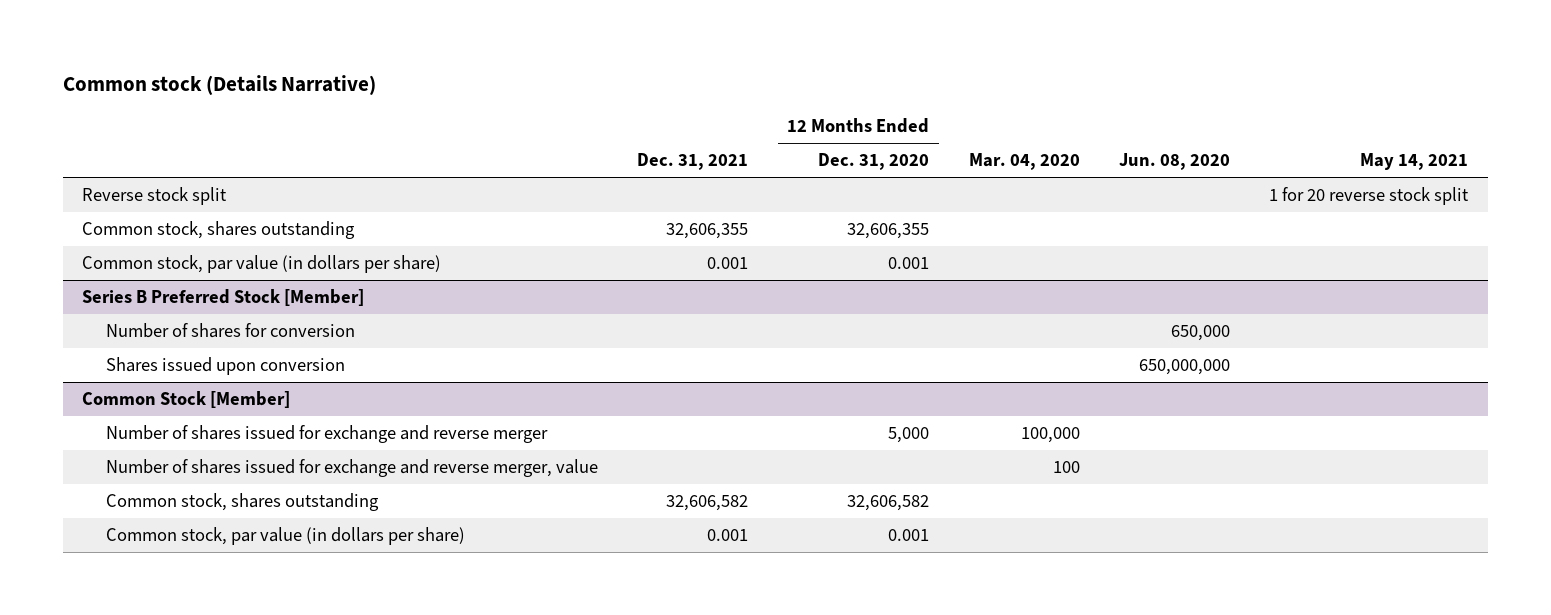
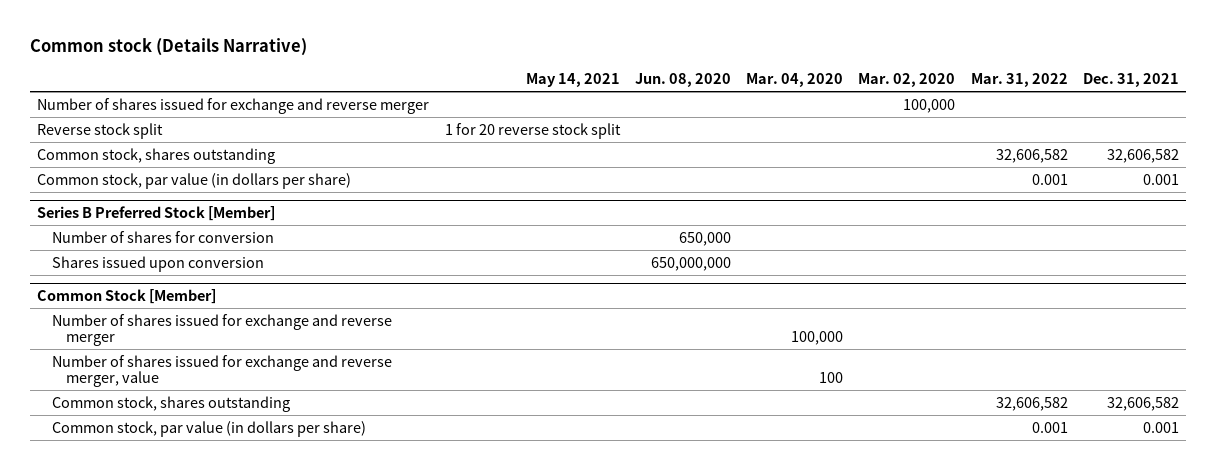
- | Dec. 31, 2021 | 12 Months Ended Dec. 31, 2020 | Mar. 04, 2020 | Jun. 08, 2020 | May 14, 2021
+ | May 14, 2021 | Jun. 08, 2020 | Mar. 04, 2020 | Mar. 02, 2020 | Mar. 31, 2022 | Dec. 31, 2021
+ Number of shares issued for exchange and reverse merger | | | | 100,000 | |
- Common stock, shares outstanding | 32,606,355 | 32,606,355 | | |
+ Common stock, shares outstanding | | | | | 32,606,582 | 32,606,582

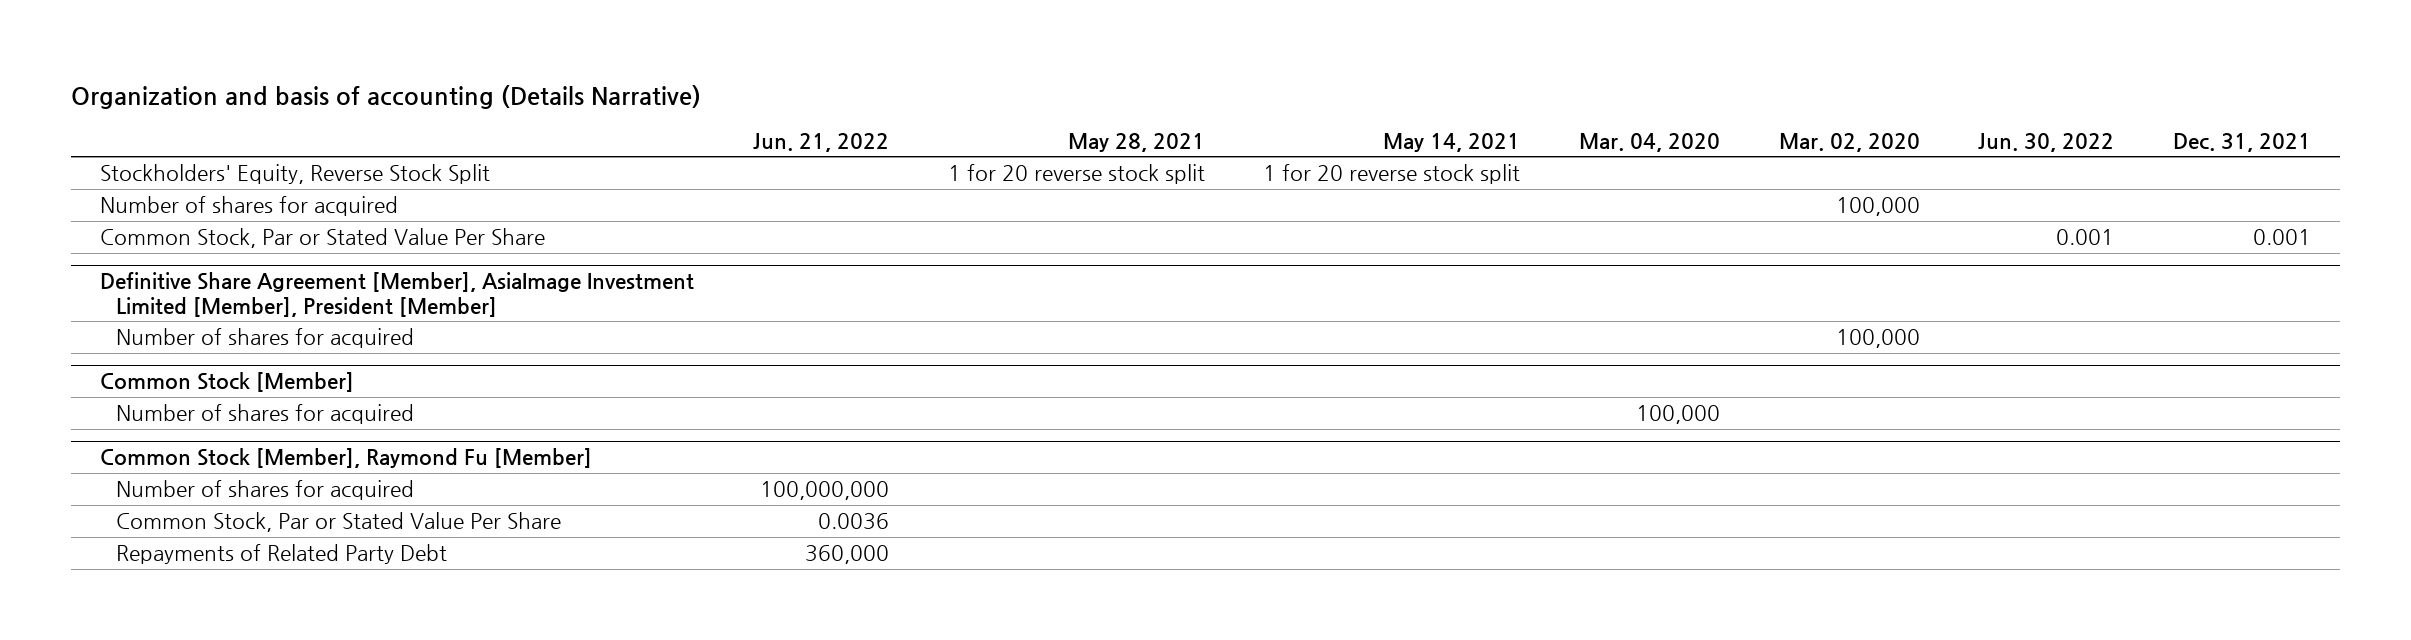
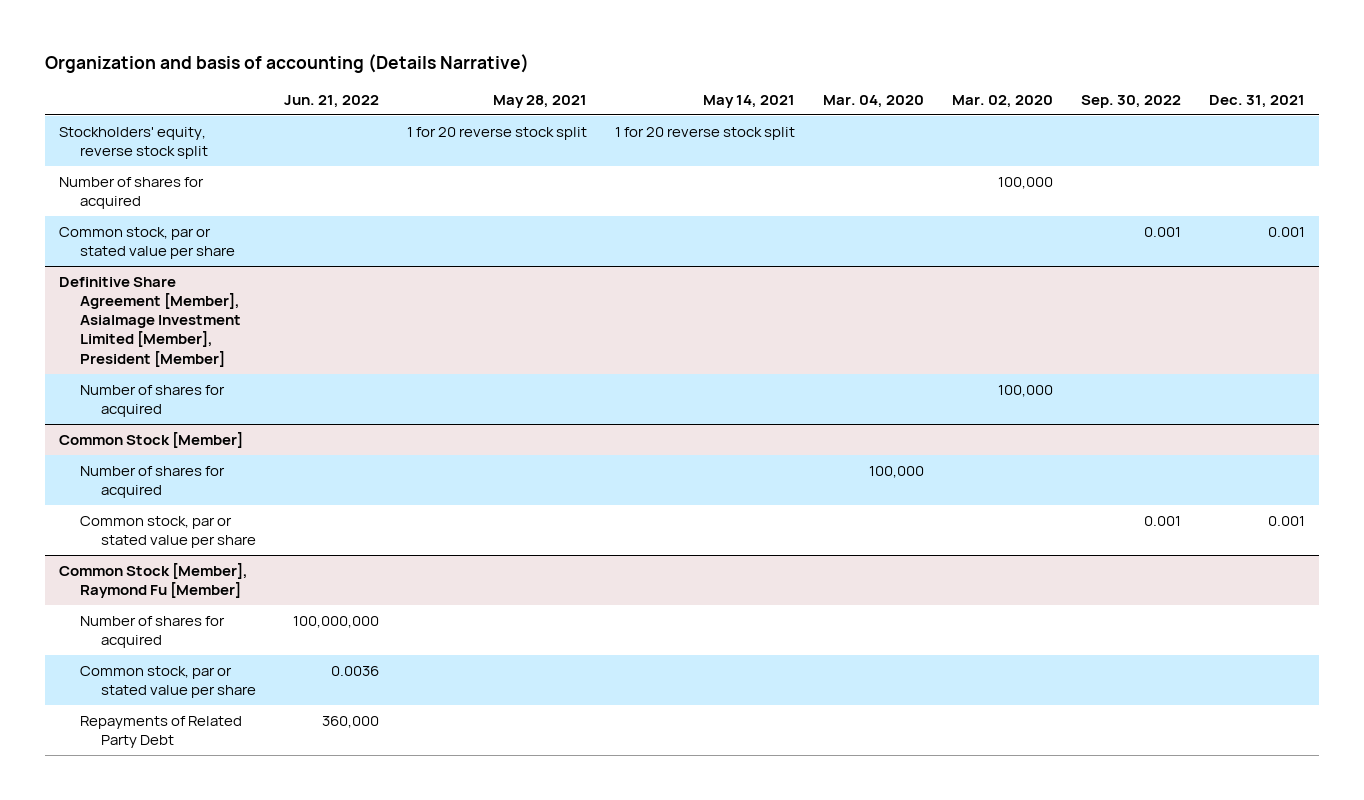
- | Jun. 21, 2022 | May 28, 2021 | May 14, 2021 | Mar. 04, 2020 | Mar. 02, 2020 | Jun. 30, 2022 | Dec. 31, 2021
+ | Jun. 21, 2022 | May 28, 2021 | May 14, 2021 | Mar. 04, 2020 | Mar. 02, 2020 | Sep. 30, 2022 | Dec. 31, 2021
- Stockholders' Equity, Reverse Stock Split | | 1 for 20 reverse stock split | 1 for 20 reverse stock split | | | |
+ Stockholders' equity, reverse stock split | | 1 for 20 reverse stock split | 1 for 20 reverse stock split | | | |
- Common Stock, Par or Stated Value Per Share | | | | | | 0.001 | 0.001
+ Common stock, par or stated value per share | | | | | | 0.001 | 0.001
@ Common Stock [Member]
+ Common stock, par or stated value per share | | | | | | 0.001 | 0.001
@ Common Stock [Member], Raymond Fu [Member]
- Common Stock, Par or Stated Value Per Share | 0.0036 | | | | | |
+ Common stock, par or stated value per share | 0.0036 | | | | | |

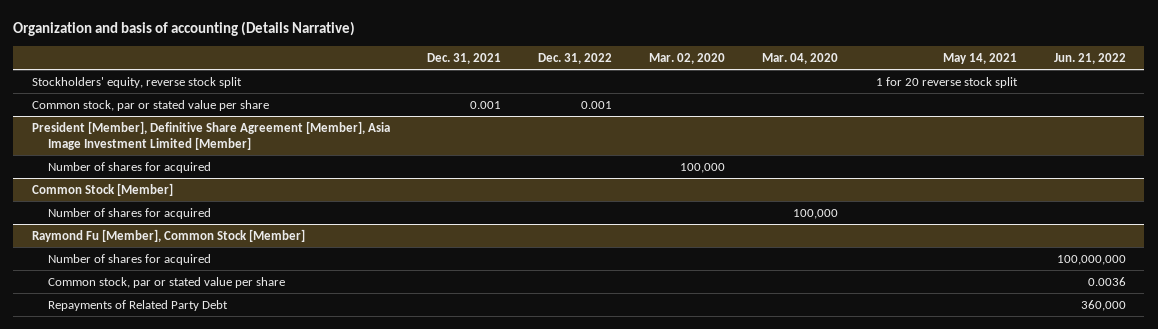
- | Jun. 21, 2022 | May 28, 2021 | May 14, 2021 | Mar. 04, 2020 | Mar. 02, 2020 | Sep. 30, 2022 | Dec. 31, 2021
+ | Dec. 31, 2021 | Dec. 31, 2022 | Mar. 02, 2020 | Mar. 04, 2020 | May 14, 2021 | Jun. 21, 2022
- Number of shares for acquired | | | | | 100,000 | |
- Definitive Share Agreement [Member], AsiaImage Investment Limited [Member], President [Member]
+ President [Member], Definitive Share Agreement [Member], Asia Image Investment Limited [Member]
@ Common Stock [Member]
- Common stock, par or stated value per share | | | | | | 0.001 | 0.001
- Common Stock [Member], Raymond Fu [Member]
+ Raymond Fu [Member], Common Stock [Member]

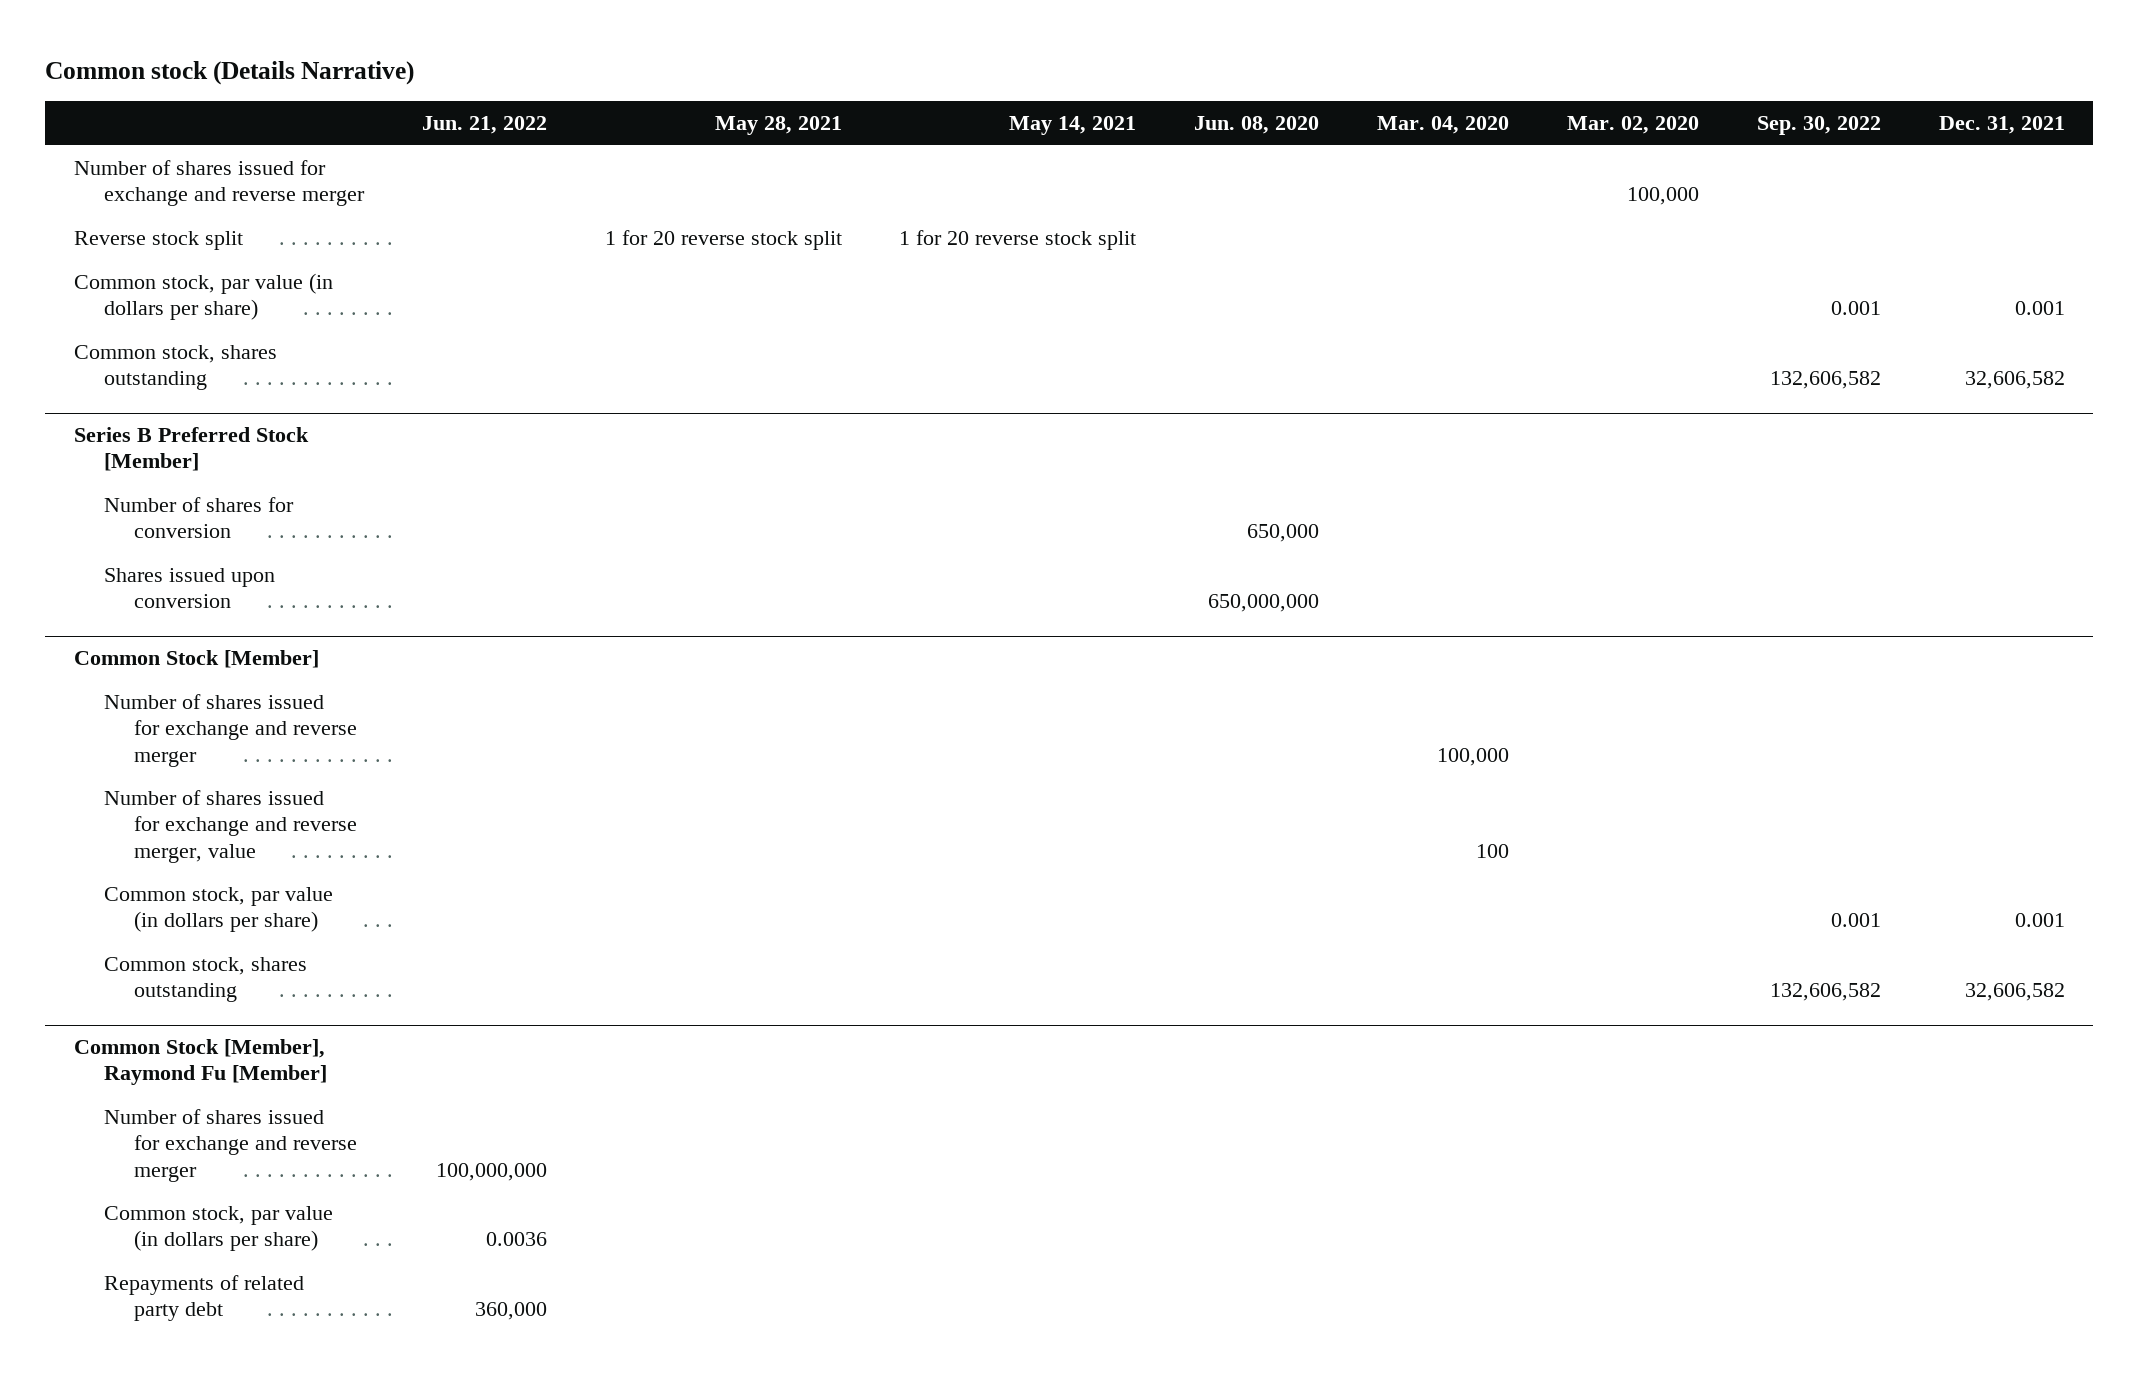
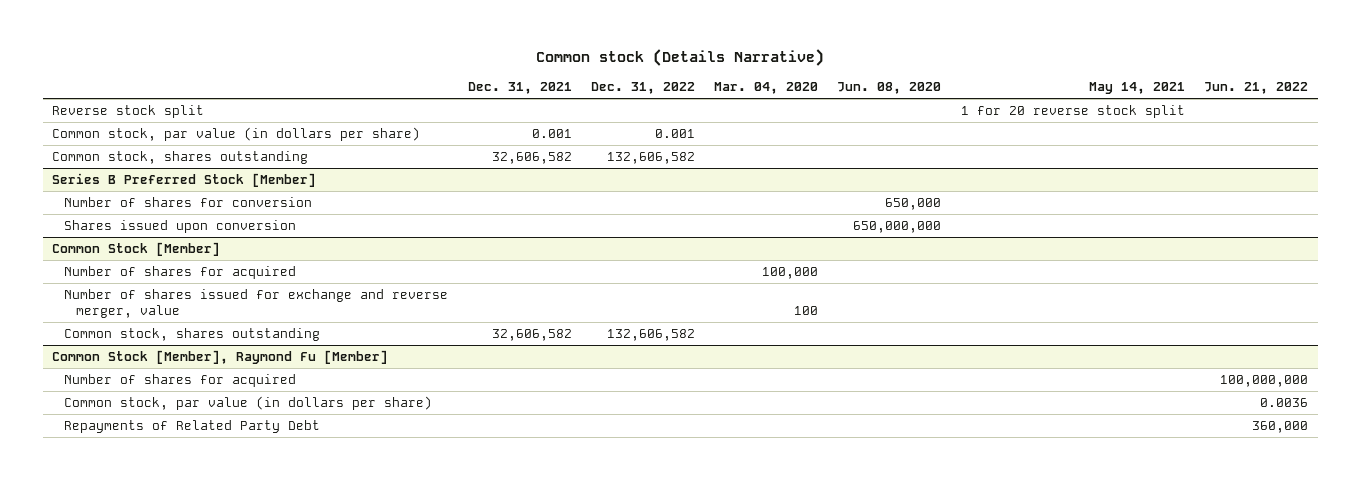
- | Jun. 21, 2022 | May 28, 2021 | May 14, 2021 | Jun. 08, 2020 | Mar. 04, 2020 | Mar. 02, 2020 | Sep. 30, 2022 | Dec. 31, 2021
+ | Dec. 31, 2021 | Dec. 31, 2022 | Mar. 04, 2020 | Jun. 08, 2020 | May 14, 2021 | Jun. 21, 2022
- Number of shares issued for exchange and reverse merger | | | | | | 100,000 | |
@ Common Stock [Member]
- Number of shares issued for exchange and reverse merger | | | | | 100,000 | | |
+ Number of shares for acquired | | | 100,000 | | |
- Common stock, par value (in dollars per share) | | | | | | | 0.001 | 0.001
@ Common Stock [Member], Raymond Fu [Member]
- Number of shares issued for exchange and reverse merger | 100,000,000 | | | | | | |
+ Number of shares for acquired | | | | | | 100,000,000
- Repayments of related party debt | 360,000 | | | | | | |
+ Repayments of Related Party Debt | | | | | | 360,000

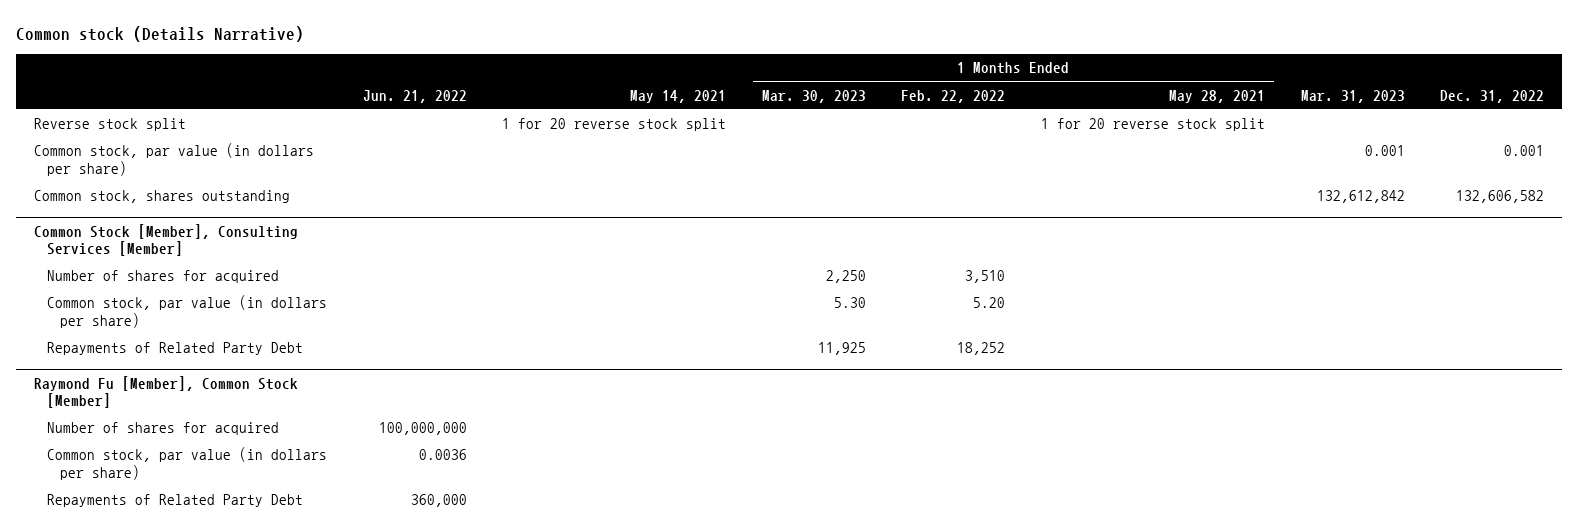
- | Dec. 31, 2021 | Dec. 31, 2022 | Mar. 04, 2020 | Jun. 08, 2020 | May 14, 2021 | Jun. 21, 2022
+ | Jun. 21, 2022 | May 14, 2021 | 1 Months Ended Mar. 30, 2023 | 1 Months Ended Feb. 22, 2022 | 1 Months Ended May 28, 2021 | Mar. 31, 2023 | Dec. 31, 2022
- Series B Preferred Stock [Member]
- Number of shares for conversion | | | | 650,000 | |
- Shares issued upon conversion | | | | 650,000,000 | |
- Common Stock [Member]
+ Common Stock [Member], Consulting Services [Member]
- Number of shares issued for exchange and reverse merger, value | | | 100 | | |
- Common stock, shares outstanding | 32,606,582 | 132,606,582 | | | |
- Common Stock [Member], Raymond Fu [Member]
+ Common stock, par value (in dollars per share) | | | 5.30 | 5.20 | | |
+ Repayments of Related Party Debt | | | 11,925 | 18,252 | | |
+ Raymond Fu [Member], Common Stock [Member]

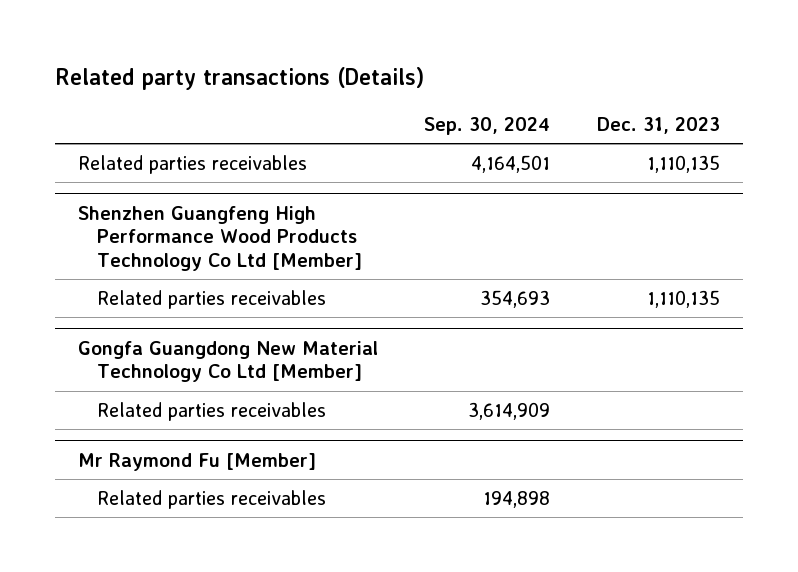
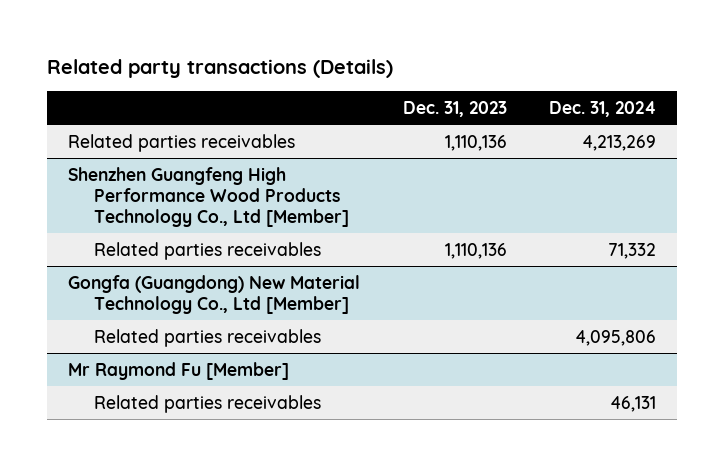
- | Sep. 30, 2024 | Dec. 31, 2023
+ | Dec. 31, 2023 | Dec. 31, 2024
- Related parties receivables | 4,164,501 | 1,110,135
- Shenzhen Guangfeng High Performance Wood Products Technology Co Ltd [Member]
- Related parties receivables | 354,693 | 1,110,135
- Gongfa Guangdong New Material Technology Co Ltd [Member]
+ Related parties receivables | 1,110,136 | 4,213,269
+ Shenzhen Guangfeng High Performance Wood Products Technology Co., Ltd [Member]
+ Related parties receivables | 1,110,136 | 71,332
+ Gongfa (Guangdong) New Material Technology Co., Ltd [Member]

